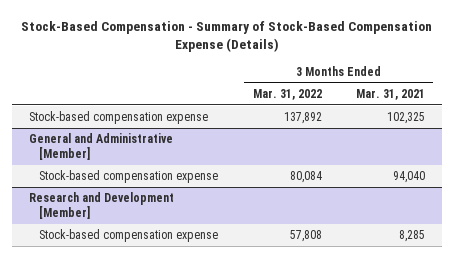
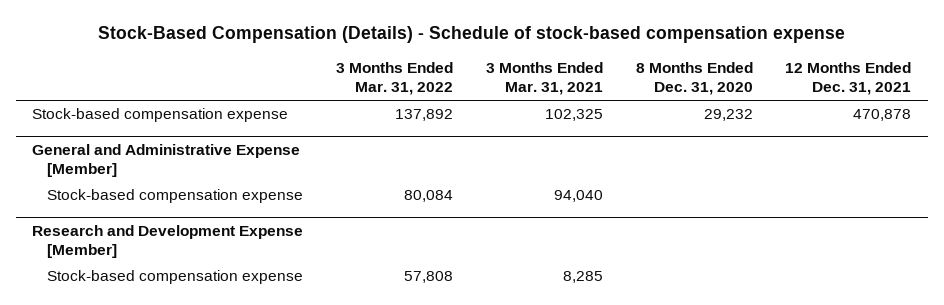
- Stock-Based Compensation - Summary of Stock-Based Compensation Expense (Details)
+ Stock-Based Compensation (Details) - Schedule of stock-based compensation expense
- | 3 Months Ended Mar. 31, 2022 | 3 Months Ended Mar. 31, 2021
+ | 3 Months Ended Mar. 31, 2022 | 3 Months Ended Mar. 31, 2021 | 8 Months Ended Dec. 31, 2020 | 12 Months Ended Dec. 31, 2021
- General and Administrative [Member]
+ General and Administrative Expense [Member]
- Research and Development [Member]
+ Research and Development Expense [Member]

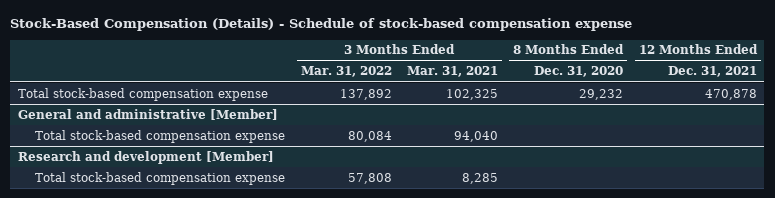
- Stock-based compensation expense | 137,892 | 102,325 | 29,232 | 470,878
- General and Administrative Expense [Member]
- Stock-based compensation expense | 80,084 | 94,040 | |
- Research and Development Expense [Member]
- Stock-based compensation expense | 57,808 | 8,285 | |
+ Total stock-based compensation expense | 137,892 | 102,325 | 29,232 | 470,878
+ General and administrative [Member]
+ Total stock-based compensation expense | 80,084 | 94,040 | |
+ Research and development [Member]
+ Total stock-based compensation expense | 57,808 | 8,285 | |

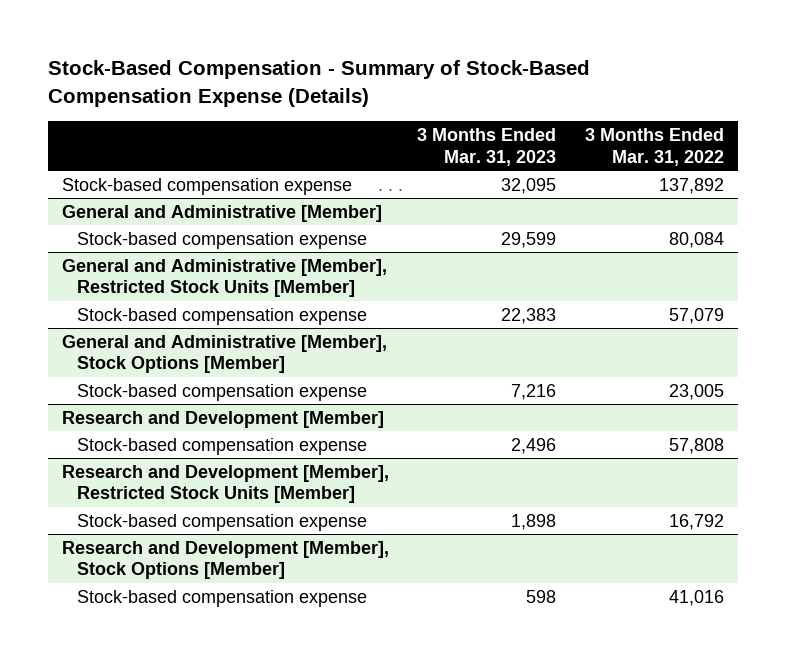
- Stock-Based Compensation (Details) - Schedule of stock-based compensation expense
+ Stock-Based Compensation - Summary of Stock-Based Compensation Expense (Details)
- | 3 Months Ended Mar. 31, 2022 | 3 Months Ended Mar. 31, 2021 | 8 Months Ended Dec. 31, 2020 | 12 Months Ended Dec. 31, 2021
+ | 3 Months Ended Mar. 31, 2023 | 3 Months Ended Mar. 31, 2022
- Total stock-based compensation expense | 137,892 | 102,325 | 29,232 | 470,878
- General and administrative [Member]
- Total stock-based compensation expense | 80,084 | 94,040 | |
- Research and development [Member]
- Total stock-based compensation expense | 57,808 | 8,285 | |
+ Stock-based compensation expense | 32,095 | 137,892
+ General and Administrative [Member]
+ Stock-based compensation expense | 29,599 | 80,084
+ General and Administrative [Member], Restricted Stock Units [Member]
+ Stock-based compensation expense | 22,383 | 57,079
+ General and Administrative [Member], Stock Options [Member]
+ Stock-based compensation expense | 7,216 | 23,005
+ Research and Development [Member]
+ Stock-based compensation expense | 2,496 | 57,808
+ Research and Development [Member], Restricted Stock Units [Member]
+ Stock-based compensation expense | 1,898 | 16,792
+ Research and Development [Member], Stock Options [Member]
+ Stock-based compensation expense | 598 | 41,016

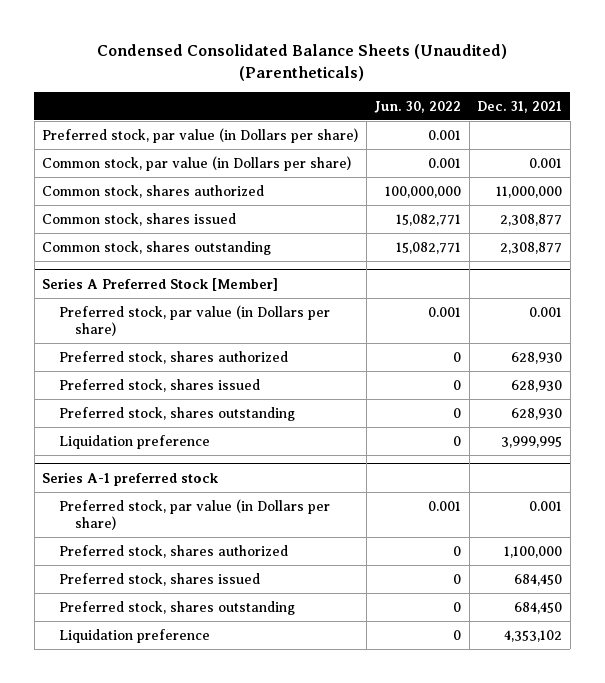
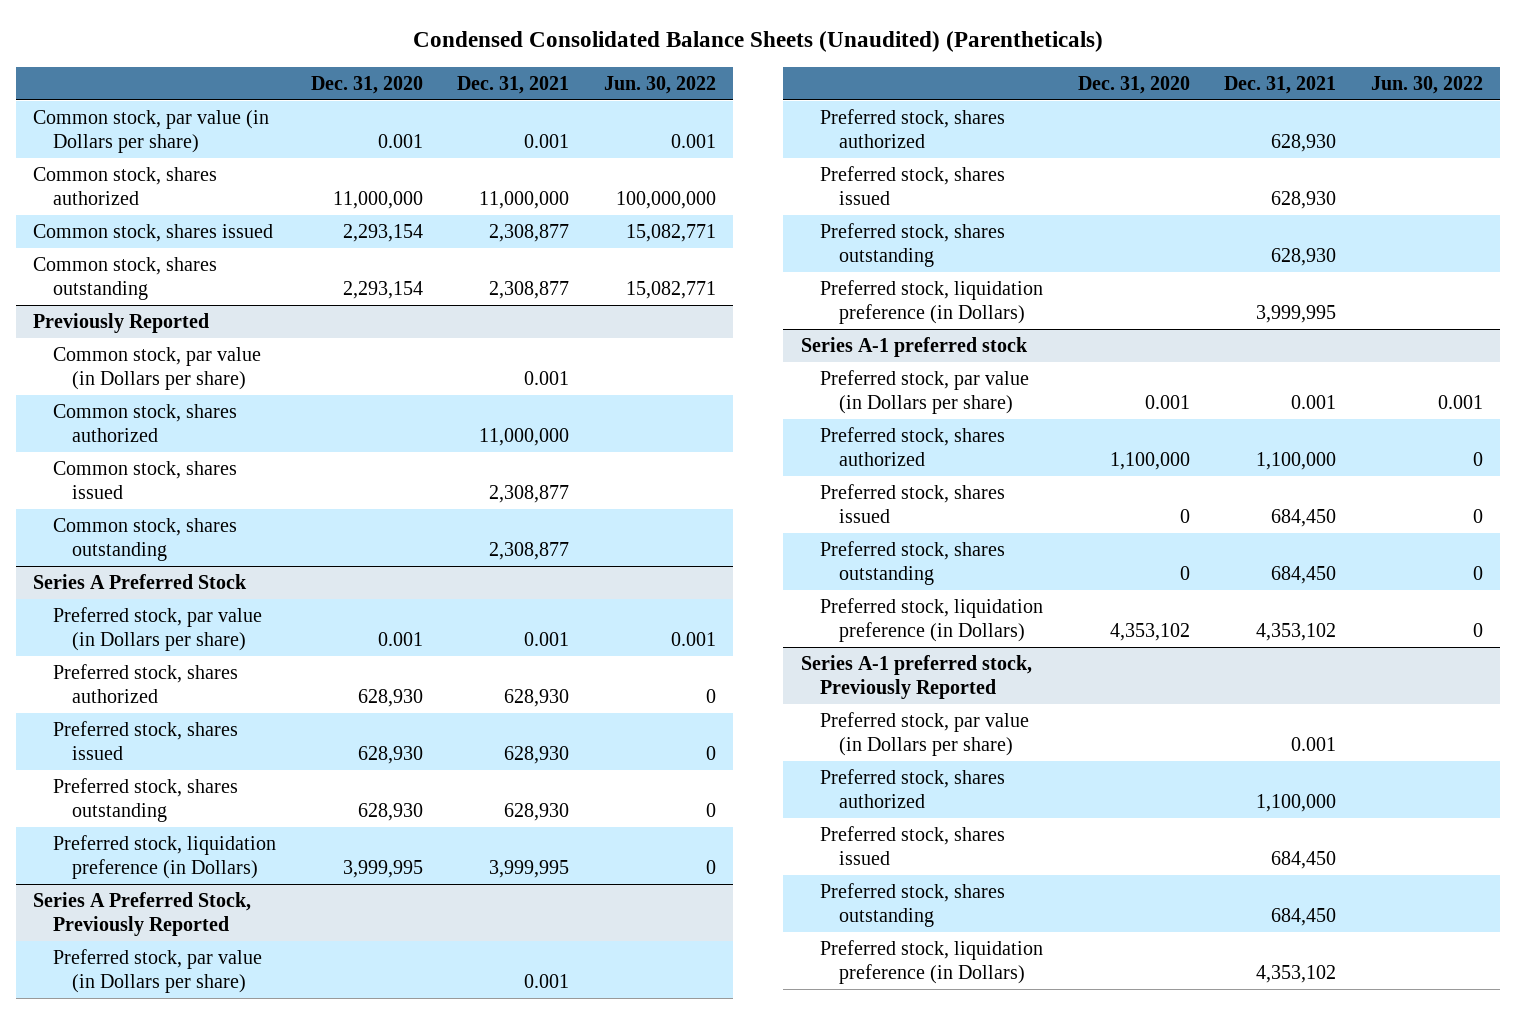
- | Jun. 30, 2022 | Dec. 31, 2021
+ | Dec. 31, 2020 | Dec. 31, 2021 | Jun. 30, 2022
- Preferred stock, par value (in Dollars per share) | 0.001 |
- Series A Preferred Stock [Member]
+ Previously Reported
+ Common stock, par value (in Dollars per share) | | 0.001 |
+ Common stock, shares authorized | | 11,000,000 |
+ Common stock, shares issued | | 2,308,877 |
+ Common stock, shares outstanding | | 2,308,877 |
+ Series A Preferred Stock
- Liquidation preference | 0 | 3,999,995
+ Preferred stock, liquidation preference (in Dollars) | 3,999,995 | 3,999,995 | 0
+ Series A Preferred Stock, Previously Reported
+ Preferred stock, par value (in Dollars per share) | | 0.001 |
+ Preferred stock, shares authorized | | 628,930 |
+ Preferred stock, shares issued | | 628,930 |
+ Preferred stock, shares outstanding | | 628,930 |
+ Preferred stock, liquidation preference (in Dollars) | | 3,999,995 |
@ Series A-1 preferred stock
- Liquidation preference | 0 | 4,353,102
+ Preferred stock, liquidation preference (in Dollars) | 4,353,102 | 4,353,102 | 0
+ Series A-1 preferred stock, Previously Reported
+ Preferred stock, par value (in Dollars per share) | | 0.001 |
+ Preferred stock, shares authorized | | 1,100,000 |
+ Preferred stock, shares issued | | 684,450 |
+ Preferred stock, shares outstanding | | 684,450 |
+ Preferred stock, liquidation preference (in Dollars) | | 4,353,102 |

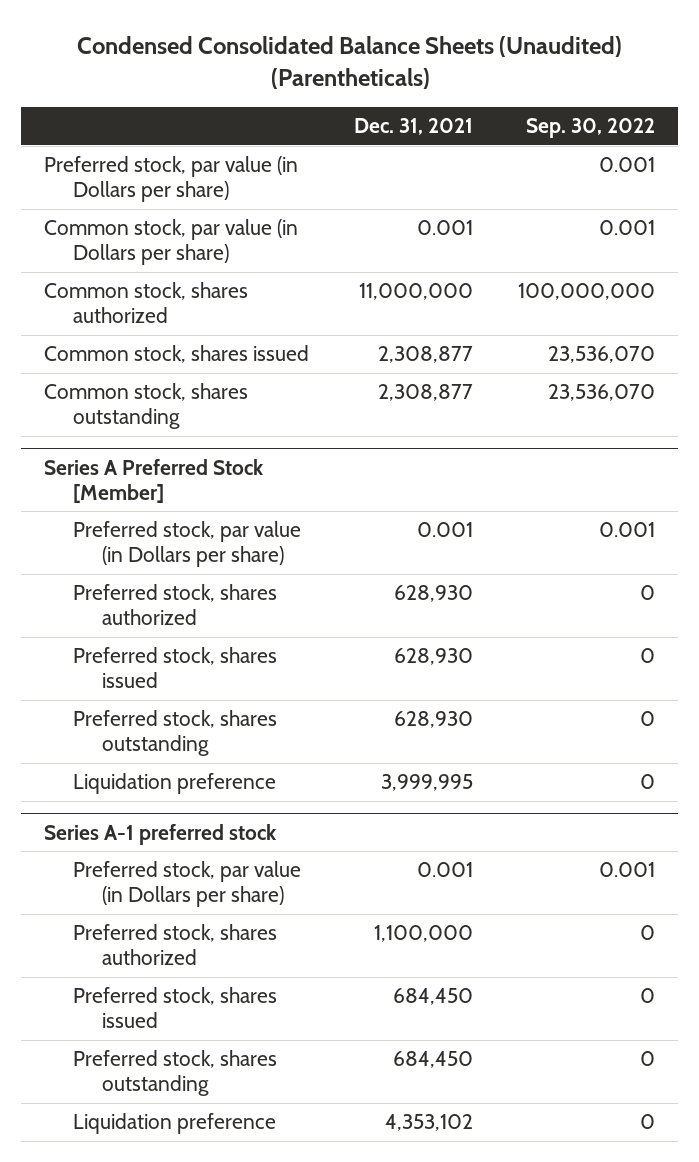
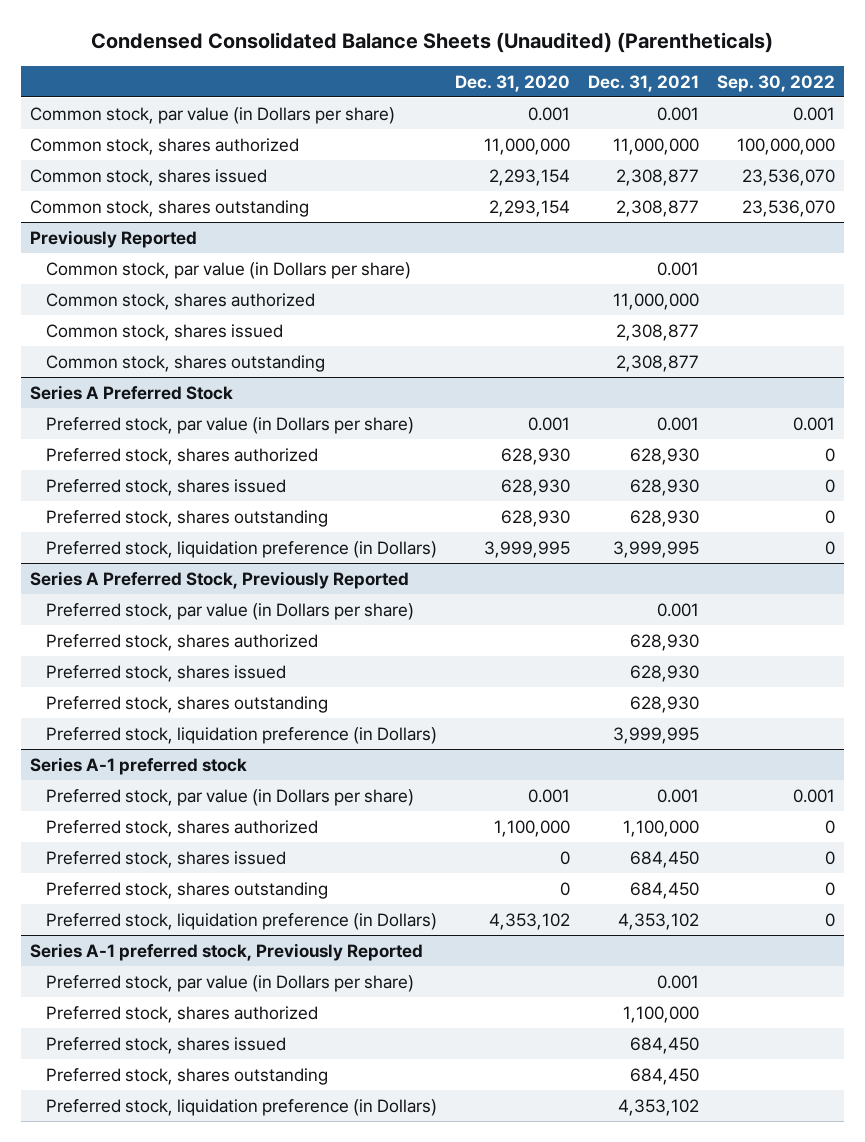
- | Dec. 31, 2021 | Sep. 30, 2022
+ | Dec. 31, 2020 | Dec. 31, 2021 | Sep. 30, 2022
- Preferred stock, par value (in Dollars per share) | | 0.001
- Series A Preferred Stock [Member]
+ Previously Reported
+ Common stock, par value (in Dollars per share) | | 0.001 |
+ Common stock, shares authorized | | 11,000,000 |
+ Common stock, shares issued | | 2,308,877 |
+ Common stock, shares outstanding | | 2,308,877 |
+ Series A Preferred Stock
- Liquidation preference | 3,999,995 | 0
+ Preferred stock, liquidation preference (in Dollars) | 3,999,995 | 3,999,995 | 0
+ Series A Preferred Stock, Previously Reported
+ Preferred stock, par value (in Dollars per share) | | 0.001 |
+ Preferred stock, shares authorized | | 628,930 |
+ Preferred stock, shares issued | | 628,930 |
+ Preferred stock, shares outstanding | | 628,930 |
+ Preferred stock, liquidation preference (in Dollars) | | 3,999,995 |
@ Series A-1 preferred stock
- Liquidation preference | 4,353,102 | 0
+ Preferred stock, liquidation preference (in Dollars) | 4,353,102 | 4,353,102 | 0
+ Series A-1 preferred stock, Previously Reported
+ Preferred stock, par value (in Dollars per share) | | 0.001 |
+ Preferred stock, shares authorized | | 1,100,000 |
+ Preferred stock, shares issued | | 684,450 |
+ Preferred stock, shares outstanding | | 684,450 |
+ Preferred stock, liquidation preference (in Dollars) | | 4,353,102 |

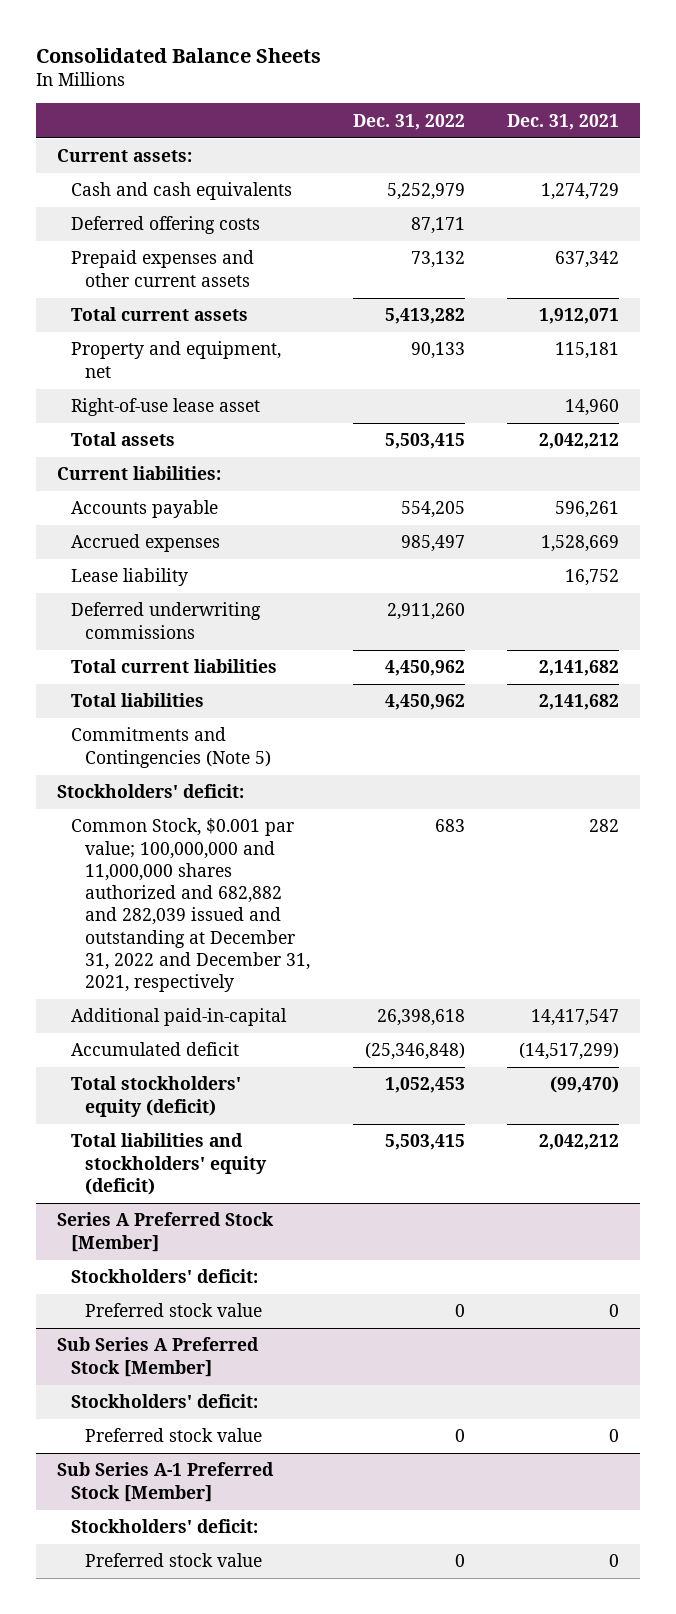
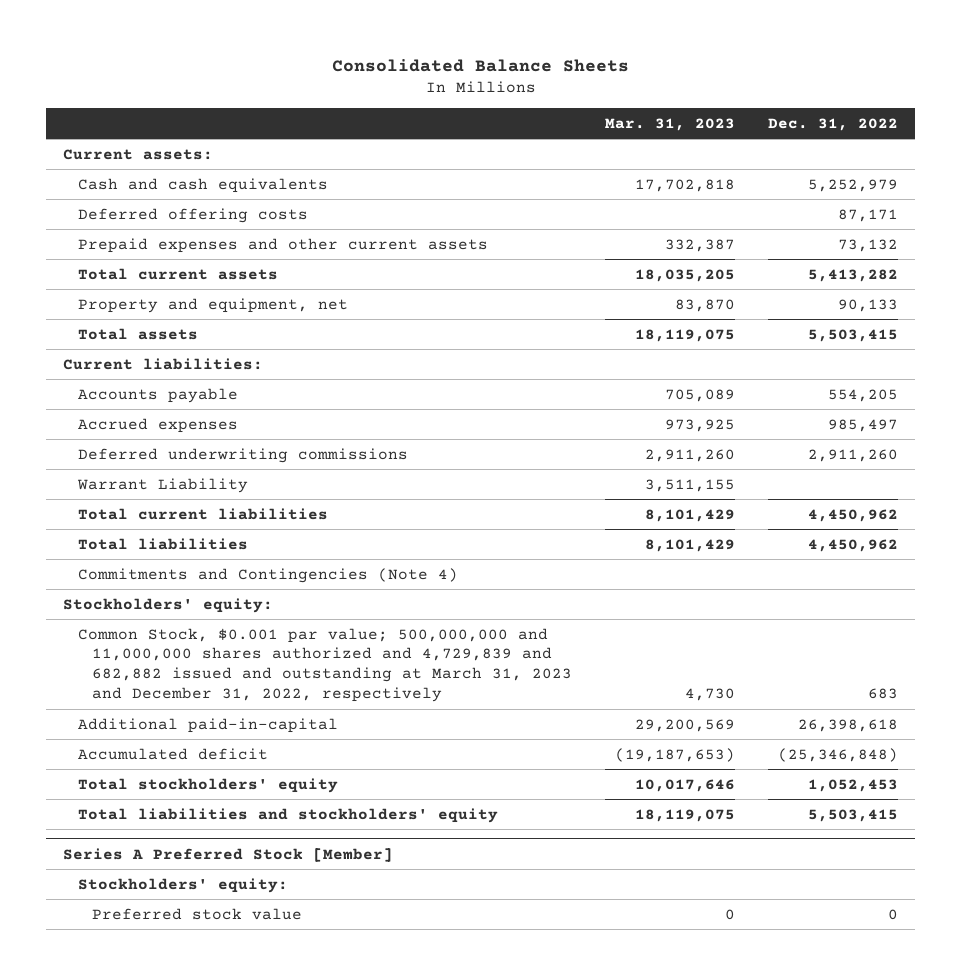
- | Dec. 31, 2022 | Dec. 31, 2021
+ | Mar. 31, 2023 | Dec. 31, 2022
- Right-of-use lease asset | | 14,960
- Lease liability | | 16,752
+ Warrant Liability | 3,511,155 |
- Commitments and Contingencies (Note 5)
- Stockholders' deficit:
- Common Stock, $0.001 par value; 100,000,000 and 11,000,000 shares authorized and 682,882 and 282,039 issued and outstanding at December 31, 2022 and December 31, 2021, respectively | 683 | 282
+ Commitments and Contingencies (Note 4)
+ Stockholders' equity:
+ Common Stock, $0.001 par value; 500,000,000 and 11,000,000 shares authorized and 4,729,839 and 682,882 issued and outstanding at March 31, 2023 and December 31, 2022, respectively | 4,730 | 683
- Total stockholders' equity (deficit) | 1,052,453 | (99,470)
- Total liabilities and stockholders' equity (deficit) | 5,503,415 | 2,042,212
+ Total stockholders' equity | 10,017,646 | 1,052,453
+ Total liabilities and stockholders' equity | 18,119,075 | 5,503,415
@ Series A Preferred Stock [Member]
- Stockholders' deficit:
- Preferred stock value | 0 | 0
- Sub Series A Preferred Stock [Member]
- Stockholders' deficit:
- Preferred stock value | 0 | 0
- Sub Series A-1 Preferred Stock [Member]
- Stockholders' deficit:
@ Series A Preferred Stock [Member]
+ Stockholders' equity:

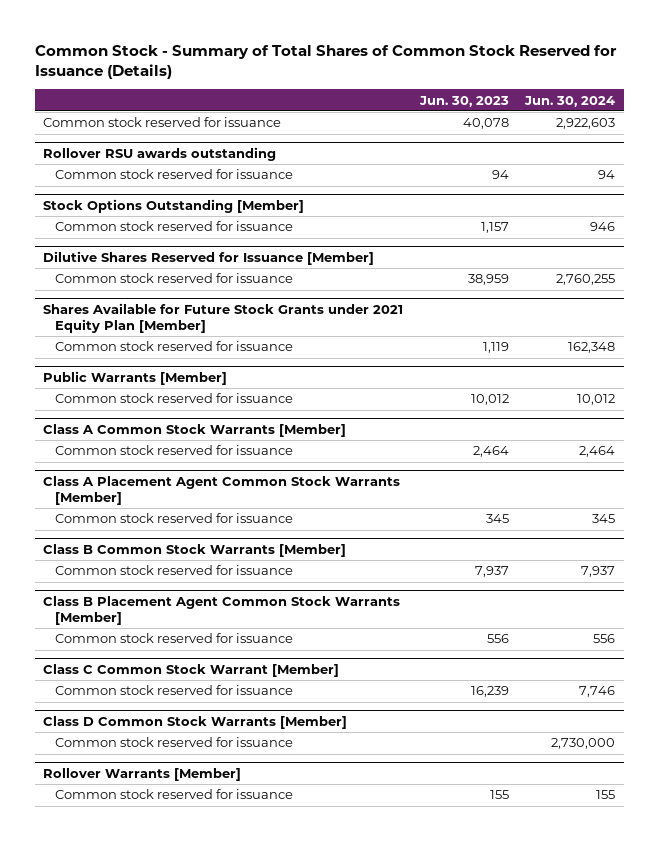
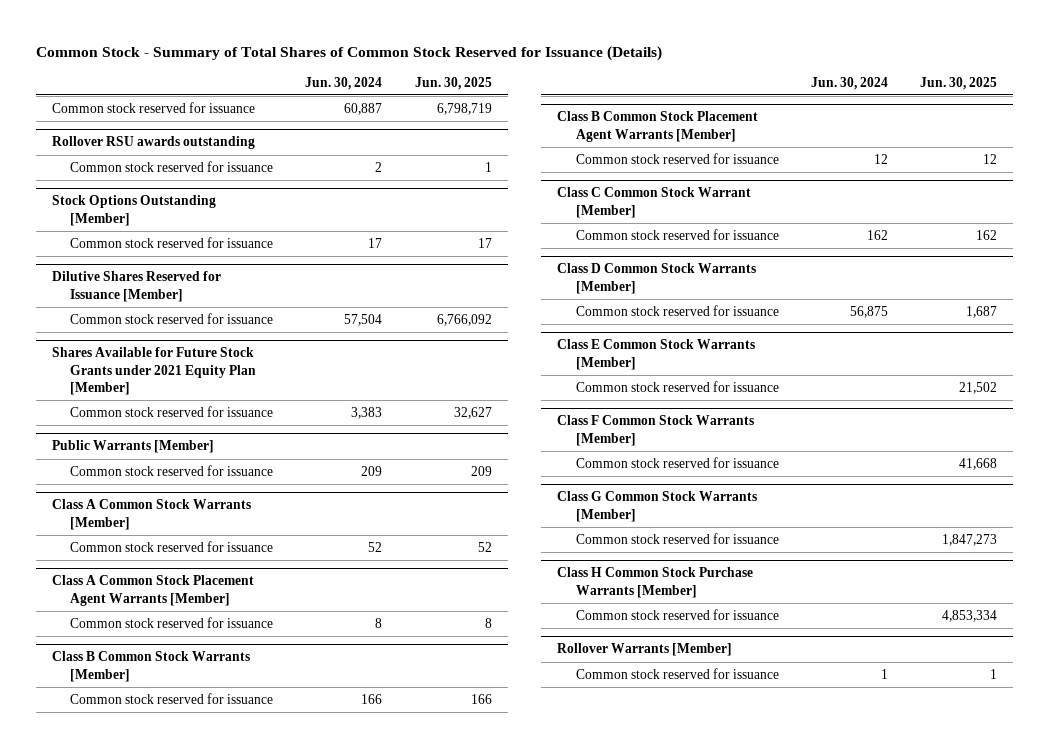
- | Jun. 30, 2023 | Jun. 30, 2024
+ | Jun. 30, 2024 | Jun. 30, 2025
- Common stock reserved for issuance | 40,078 | 2,922,603
+ Common stock reserved for issuance | 60,887 | 6,798,719
@ Rollover RSU awards outstanding
- Common stock reserved for issuance | 94 | 94
+ Common stock reserved for issuance | 2 | 1
@ Stock Options Outstanding [Member]
- Common stock reserved for issuance | 1,157 | 946
+ Common stock reserved for issuance | 17 | 17
@ Dilutive Shares Reserved for Issuance [Member]
- Common stock reserved for issuance | 38,959 | 2,760,255
+ Common stock reserved for issuance | 57,504 | 6,766,092
@ Shares Available for Future Stock Grants under 2021 Equity Plan [Member]
- Common stock reserved for issuance | 1,119 | 162,348
+ Common stock reserved for issuance | 3,383 | 32,627
@ Public Warrants [Member]
- Common stock reserved for issuance | 10,012 | 10,012
+ Common stock reserved for issuance | 209 | 209
@ Class A Common Stock Warrants [Member]
- Common stock reserved for issuance | 2,464 | 2,464
- Class A Placement Agent Common Stock Warrants [Member]
- Common stock reserved for issuance | 345 | 345
@ Class A Common Stock Warrants [Member]
+ Common stock reserved for issuance | 52 | 52
+ Class A Common Stock Placement Agent Warrants [Member]
+ Common stock reserved for issuance | 8 | 8
@ Class B Common Stock Warrants [Member]
- Common stock reserved for issuance | 7,937 | 7,937
- Class B Placement Agent Common Stock Warrants [Member]
- Common stock reserved for issuance | 556 | 556
@ Class B Common Stock Warrants [Member]
+ Common stock reserved for issuance | 166 | 166
+ Class B Common Stock Placement Agent Warrants [Member]
+ Common stock reserved for issuance | 12 | 12
@ Class C Common Stock Warrant [Member]
- Common stock reserved for issuance | 16,239 | 7,746
+ Common stock reserved for issuance | 162 | 162
@ Class D Common Stock Warrants [Member]
- Common stock reserved for issuance | | 2,730,000
+ Common stock reserved for issuance | 56,875 | 1,687
+ Class E Common Stock Warrants [Member]
+ Common stock reserved for issuance | | 21,502
+ Class F Common Stock Warrants [Member]
+ Common stock reserved for issuance | | 41,668
+ Class G Common Stock Warrants [Member]
+ Common stock reserved for issuance | | 1,847,273
+ Class H Common Stock Purchase Warrants [Member]
+ Common stock reserved for issuance | | 4,853,334
@ Rollover Warrants [Member]
- Common stock reserved for issuance | 155 | 155
+ Common stock reserved for issuance | 1 | 1

